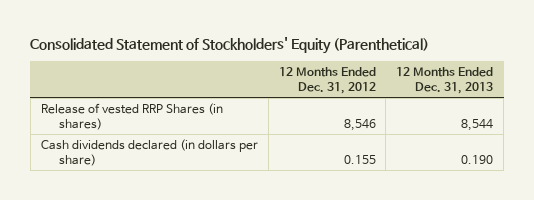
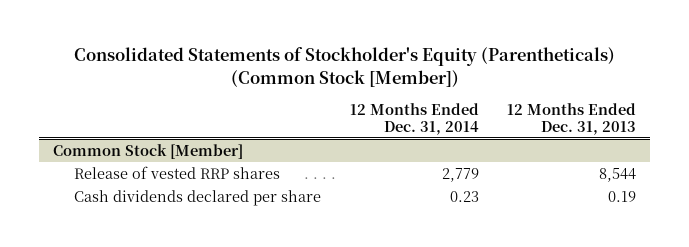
- Consolidated Statement of Stockholders' Equity (Parenthetical)
+ Consolidated Statements of Stockholder's Equity (Parentheticals) (Common Stock [Member])
- | 12 Months Ended Dec. 31, 2012 | 12 Months Ended Dec. 31, 2013
+ | 12 Months Ended Dec. 31, 2014 | 12 Months Ended Dec. 31, 2013
- Release of vested RRP Shares (in shares) | 8,546 | 8,544
- Cash dividends declared (in dollars per share) | 0.155 | 0.190
+ Common Stock [Member]
+ Release of vested RRP shares | 2,779 | 8,544
+ Cash dividends declared per share | 0.23 | 0.19

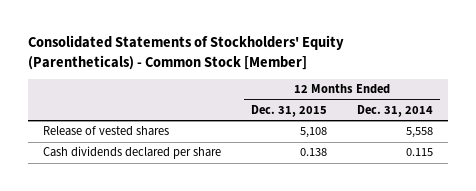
- Consolidated Statements of Stockholder's Equity (Parentheticals) (Common Stock [Member])
+ Consolidated Statements of Stockholders' Equity (Parentheticals) - Common Stock [Member]
- | 12 Months Ended Dec. 31, 2014 | 12 Months Ended Dec. 31, 2013
+ | 12 Months Ended Dec. 31, 2015 | 12 Months Ended Dec. 31, 2014
- Common Stock [Member]
- Release of vested RRP shares | 2,779 | 8,544
- Cash dividends declared per share | 0.23 | 0.19
+ Release of vested shares | 5,108 | 5,558
+ Cash dividends declared per share | 0.138 | 0.115

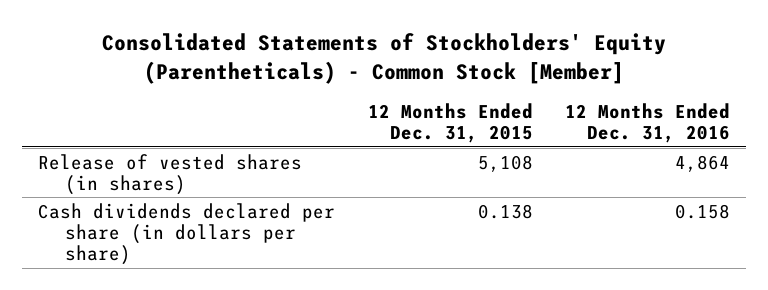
- | 12 Months Ended Dec. 31, 2015 | 12 Months Ended Dec. 31, 2014
+ | 12 Months Ended Dec. 31, 2015 | 12 Months Ended Dec. 31, 2016
- Release of vested shares | 5,108 | 5,558
- Cash dividends declared per share | 0.138 | 0.115
+ Release of vested shares (in shares) | 5,108 | 4,864
+ Cash dividends declared per share (in dollars per share) | 0.138 | 0.158

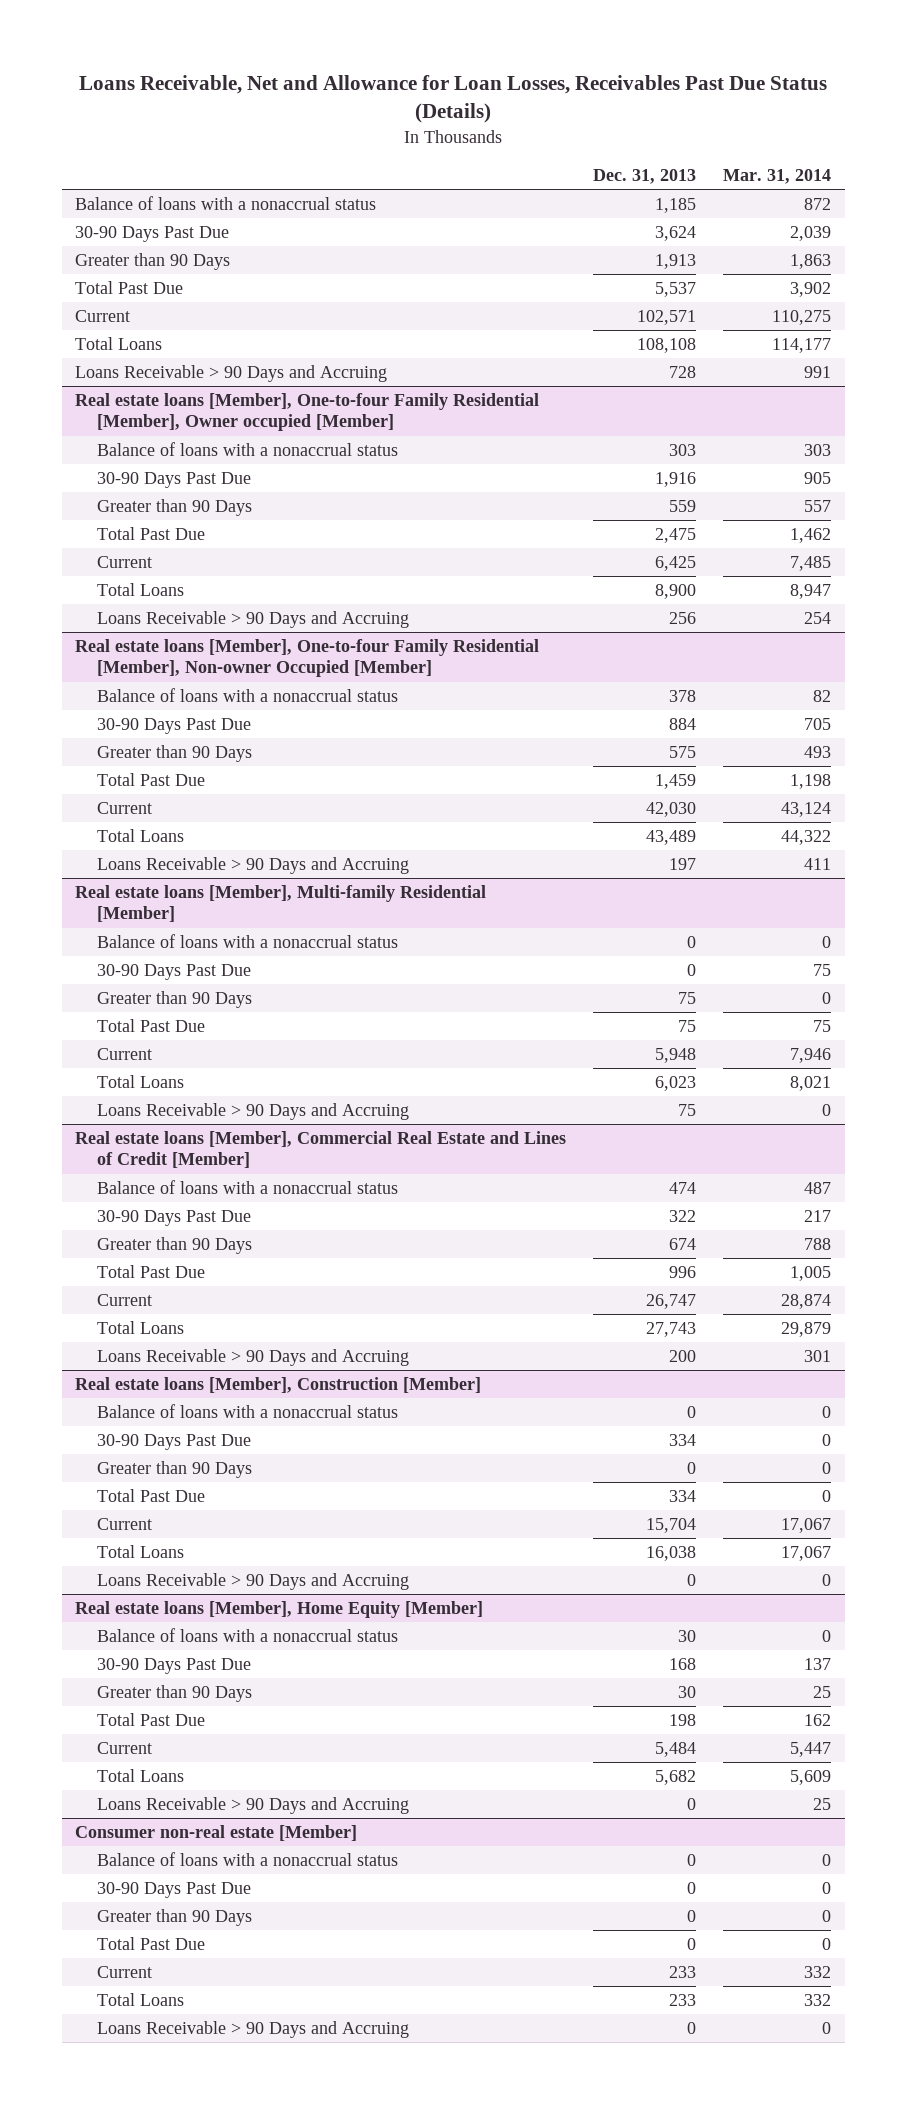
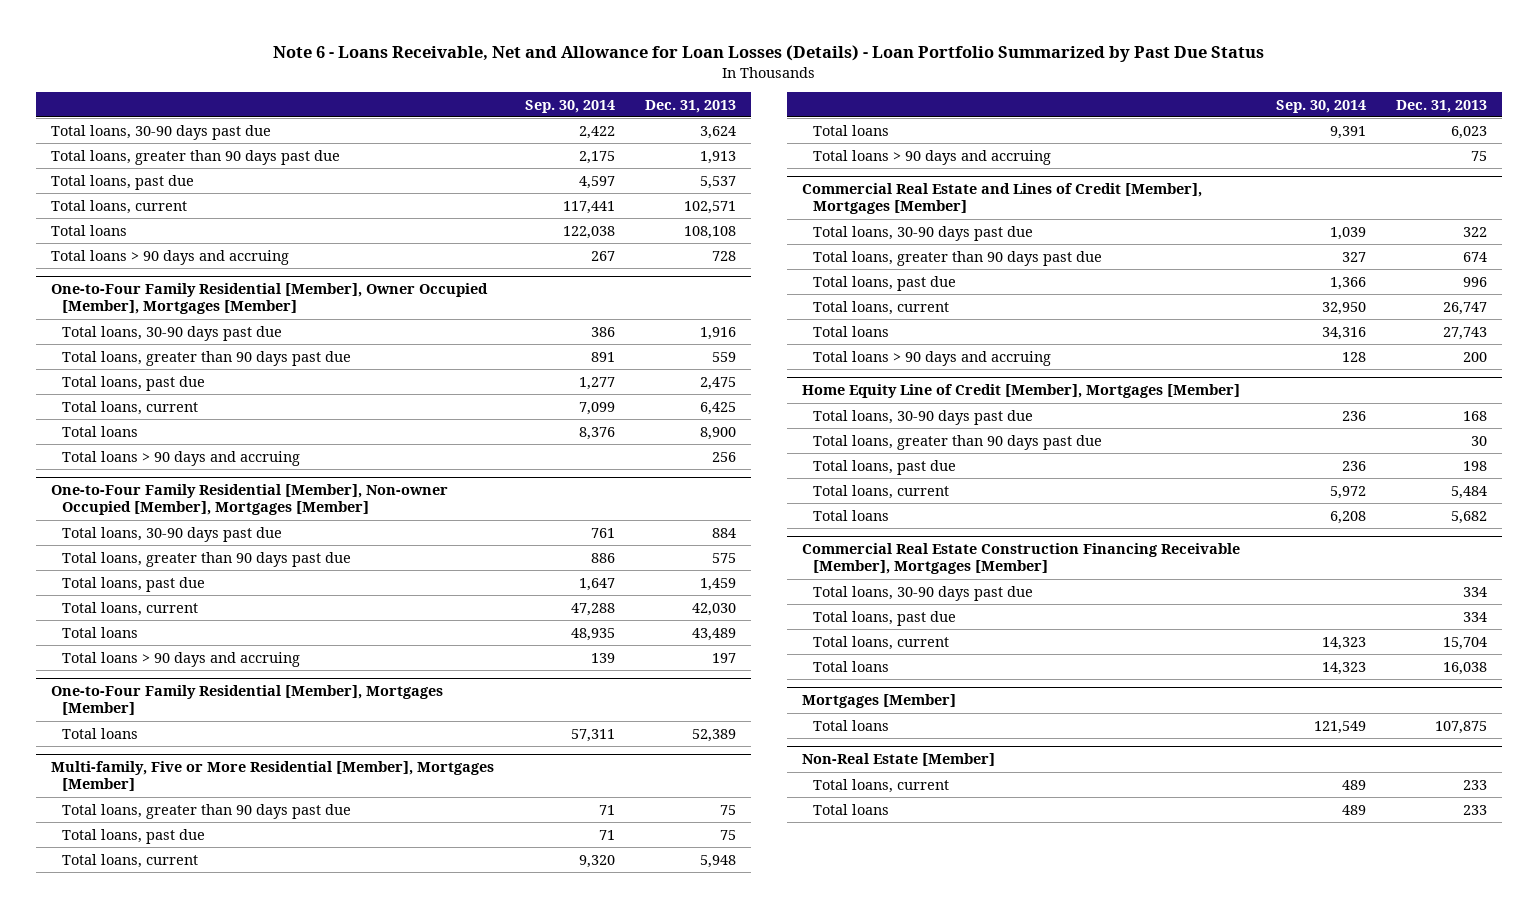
- Loans Receivable, Net and Allowance for Loan Losses, Receivables Past Due Status (Details)
+ Note 6 - Loans Receivable, Net and Allowance for Loan Losses (Details) - Loan Portfolio Summarized by Past Due Status
- | Dec. 31, 2013 | Mar. 31, 2014
+ | Sep. 30, 2014 | Dec. 31, 2013
- Balance of loans with a nonaccrual status | 1,185 | 872
- 30-90 Days Past Due | 3,624 | 2,039
- Greater than 90 Days | 1,913 | 1,863
- Total Past Due | 5,537 | 3,902
- Current | 102,571 | 110,275
- Total Loans | 108,108 | 114,177
- Loans Receivable > 90 Days and Accruing | 728 | 991
- Real estate loans [Member], One-to-four Family Residential [Member], Owner occupied [Member]
- Balance of loans with a nonaccrual status | 303 | 303
- 30-90 Days Past Due | 1,916 | 905
- Greater than 90 Days | 559 | 557
- Total Past Due | 2,475 | 1,462
- Current | 6,425 | 7,485
- Total Loans | 8,900 | 8,947
- Loans Receivable > 90 Days and Accruing | 256 | 254
- Real estate loans [Member], One-to-four Family Residential [Member], Non-owner Occupied [Member]
- Balance of loans with a nonaccrual status | 378 | 82
- 30-90 Days Past Due | 884 | 705
- Greater than 90 Days | 575 | 493
- Total Past Due | 1,459 | 1,198
- Current | 42,030 | 43,124
- Total Loans | 43,489 | 44,322
- Loans Receivable > 90 Days and Accruing | 197 | 411
- Real estate loans [Member], Multi-family Residential [Member]
- Balance of loans with a nonaccrual status | 0 | 0
- 30-90 Days Past Due | 0 | 75
- Greater than 90 Days | 75 | 0
- Total Past Due | 75 | 75
- Current | 5,948 | 7,946
- Total Loans | 6,023 | 8,021
- Loans Receivable > 90 Days and Accruing | 75 | 0
- Real estate loans [Member], Commercial Real Estate and Lines of Credit [Member]
- Balance of loans with a nonaccrual status | 474 | 487
- 30-90 Days Past Due | 322 | 217
- Greater than 90 Days | 674 | 788
- Total Past Due | 996 | 1,005
- Current | 26,747 | 28,874
- Total Loans | 27,743 | 29,879
- Loans Receivable > 90 Days and Accruing | 200 | 301
- Real estate loans [Member], Construction [Member]
- Balance of loans with a nonaccrual status | 0 | 0
- 30-90 Days Past Due | 334 | 0
- Greater than 90 Days | 0 | 0
- Total Past Due | 334 | 0
- Current | 15,704 | 17,067
- Total Loans | 16,038 | 17,067
- Loans Receivable > 90 Days and Accruing | 0 | 0
- Real estate loans [Member], Home Equity [Member]
- Balance of loans with a nonaccrual status | 30 | 0
- 30-90 Days Past Due | 168 | 137
- Greater than 90 Days | 30 | 25
- Total Past Due | 198 | 162
- Current | 5,484 | 5,447
- Total Loans | 5,682 | 5,609
- Loans Receivable > 90 Days and Accruing | 0 | 25
- Consumer non-real estate [Member]
- Balance of loans with a nonaccrual status | 0 | 0
- 30-90 Days Past Due | 0 | 0
- Greater than 90 Days | 0 | 0
- Total Past Due | 0 | 0
- Current | 233 | 332
- Total Loans | 233 | 332
- Loans Receivable > 90 Days and Accruing | 0 | 0
+ Total loans, 30-90 days past due | 2,422 | 3,624
+ Total loans, greater than 90 days past due | 2,175 | 1,913
+ Total loans, past due | 4,597 | 5,537
+ Total loans, current | 117,441 | 102,571
+ Total loans | 122,038 | 108,108
+ Total loans > 90 days and accruing | 267 | 728
+ One-to-Four Family Residential [Member], Owner Occupied [Member], Mortgages [Member]
+ Total loans, 30-90 days past due | 386 | 1,916
+ Total loans, greater than 90 days past due | 891 | 559
+ Total loans, past due | 1,277 | 2,475
+ Total loans, current | 7,099 | 6,425
+ Total loans | 8,376 | 8,900
+ Total loans > 90 days and accruing | | 256
+ One-to-Four Family Residential [Member], Non-owner Occupied [Member], Mortgages [Member]
+ Total loans, 30-90 days past due | 761 | 884
+ Total loans, greater than 90 days past due | 886 | 575
+ Total loans, past due | 1,647 | 1,459
+ Total loans, current | 47,288 | 42,030
+ Total loans | 48,935 | 43,489
+ Total loans > 90 days and accruing | 139 | 197
+ One-to-Four Family Residential [Member], Mortgages [Member]
+ Total loans | 57,311 | 52,389
+ Multi-family, Five or More Residential [Member], Mortgages [Member]
+ Total loans, greater than 90 days past due | 71 | 75
+ Total loans, past due | 71 | 75
+ Total loans, current | 9,320 | 5,948
+ Total loans | 9,391 | 6,023
+ Total loans > 90 days and accruing | | 75
+ Commercial Real Estate and Lines of Credit [Member], Mortgages [Member]
+ Total loans, 30-90 days past due | 1,039 | 322
+ Total loans, greater than 90 days past due | 327 | 674
+ Total loans, past due | 1,366 | 996
+ Total loans, current | 32,950 | 26,747
+ Total loans | 34,316 | 27,743
+ Total loans > 90 days and accruing | 128 | 200
+ Home Equity Line of Credit [Member], Mortgages [Member]
+ Total loans, 30-90 days past due | 236 | 168
+ Total loans, greater than 90 days past due | | 30
+ Total loans, past due | 236 | 198
+ Total loans, current | 5,972 | 5,484
+ Total loans | 6,208 | 5,682
+ Commercial Real Estate Construction Financing Receivable [Member], Mortgages [Member]
+ Total loans, 30-90 days past due | | 334
+ Total loans, past due | | 334
+ Total loans, current | 14,323 | 15,704
+ Total loans | 14,323 | 16,038
+ Mortgages [Member]
+ Total loans | 121,549 | 107,875
+ Non-Real Estate [Member]
+ Total loans, current | 489 | 233
+ Total loans | 489 | 233

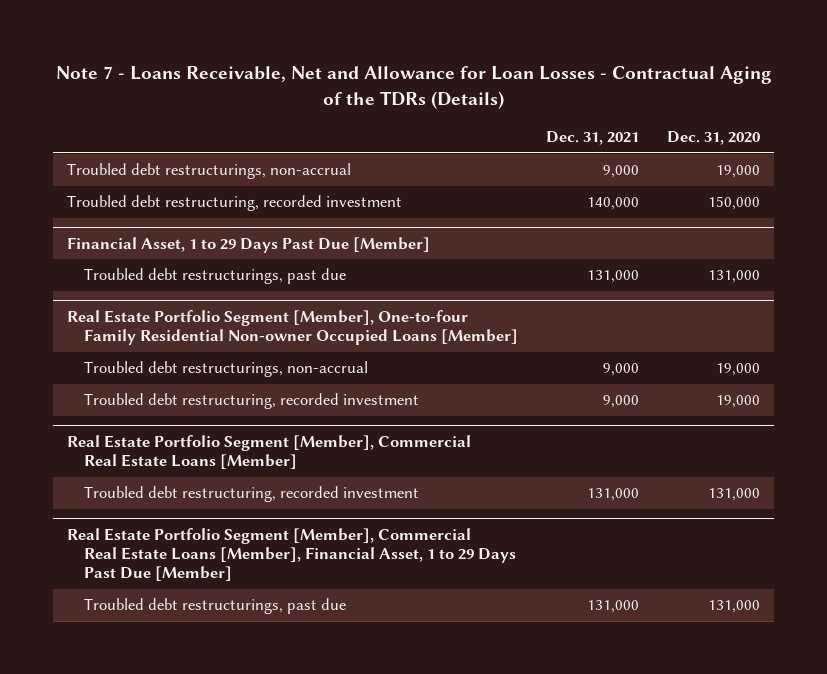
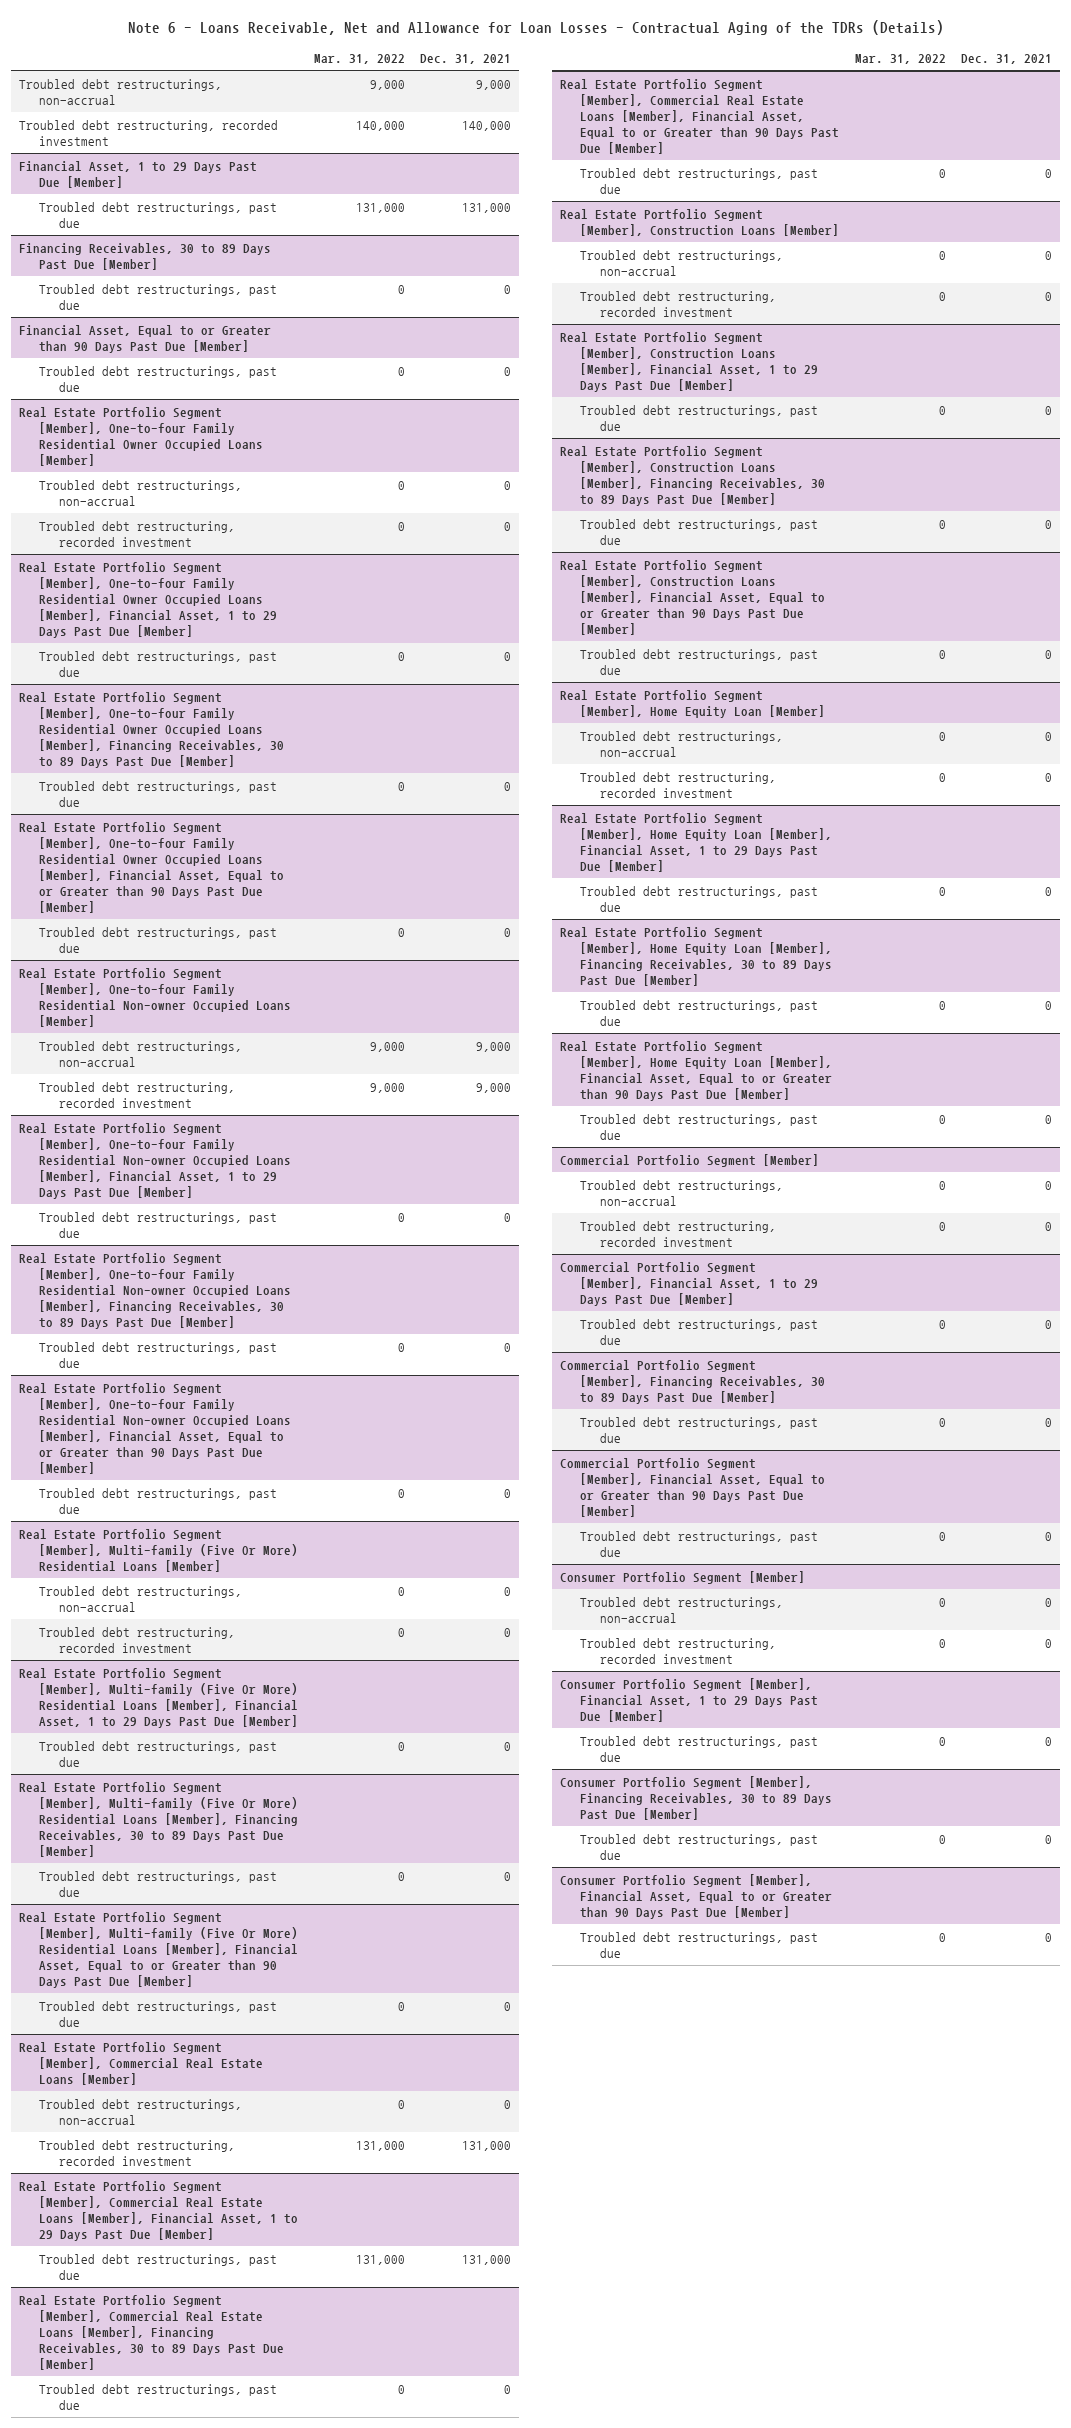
- Note 7 - Loans Receivable, Net and Allowance for Loan Losses - Contractual Aging of the TDRs (Details)
+ Note 6 - Loans Receivable, Net and Allowance for Loan Losses - Contractual Aging of the TDRs (Details)
- | Dec. 31, 2021 | Dec. 31, 2020
+ | Mar. 31, 2022 | Dec. 31, 2021
+ Financing Receivables, 30 to 89 Days Past Due [Member]
+ Troubled debt restructurings, past due | 0 | 0
+ Financial Asset, Equal to or Greater than 90 Days Past Due [Member]
+ Troubled debt restructurings, past due | 0 | 0
+ Real Estate Portfolio Segment [Member], One-to-four Family Residential Owner Occupied Loans [Member]
+ Troubled debt restructurings, non-accrual | 0 | 0
+ Troubled debt restructuring, recorded investment | 0 | 0
+ Real Estate Portfolio Segment [Member], One-to-four Family Residential Owner Occupied Loans [Member], Financial Asset, 1 to 29 Days Past Due [Member]
+ Troubled debt restructurings, past due | 0 | 0
+ Real Estate Portfolio Segment [Member], One-to-four Family Residential Owner Occupied Loans [Member], Financing Receivables, 30 to 89 Days Past Due [Member]
+ Troubled debt restructurings, past due | 0 | 0
+ Real Estate Portfolio Segment [Member], One-to-four Family Residential Owner Occupied Loans [Member], Financial Asset, Equal to or Greater than 90 Days Past Due [Member]
+ Troubled debt restructurings, past due | 0 | 0
+ Real Estate Portfolio Segment [Member], One-to-four Family Residential Non-owner Occupied Loans [Member], Financial Asset, 1 to 29 Days Past Due [Member]
+ Troubled debt restructurings, past due | 0 | 0
+ Real Estate Portfolio Segment [Member], One-to-four Family Residential Non-owner Occupied Loans [Member], Financing Receivables, 30 to 89 Days Past Due [Member]
+ Troubled debt restructurings, past due | 0 | 0
+ Real Estate Portfolio Segment [Member], One-to-four Family Residential Non-owner Occupied Loans [Member], Financial Asset, Equal to or Greater than 90 Days Past Due [Member]
+ Troubled debt restructurings, past due | 0 | 0
+ Real Estate Portfolio Segment [Member], Multi-family (Five Or More) Residential Loans [Member]
+ Troubled debt restructurings, non-accrual | 0 | 0
+ Troubled debt restructuring, recorded investment | 0 | 0
+ Real Estate Portfolio Segment [Member], Multi-family (Five Or More) Residential Loans [Member], Financial Asset, 1 to 29 Days Past Due [Member]
+ Troubled debt restructurings, past due | 0 | 0
+ Real Estate Portfolio Segment [Member], Multi-family (Five Or More) Residential Loans [Member], Financing Receivables, 30 to 89 Days Past Due [Member]
+ Troubled debt restructurings, past due | 0 | 0
+ Real Estate Portfolio Segment [Member], Multi-family (Five Or More) Residential Loans [Member], Financial Asset, Equal to or Greater than 90 Days Past Due [Member]
+ Troubled debt restructurings, past due | 0 | 0
@ Real Estate Portfolio Segment [Member], Commercial Real Estate Loans [Member]
+ Troubled debt restructurings, non-accrual | 0 | 0
+ Real Estate Portfolio Segment [Member], Commercial Real Estate Loans [Member], Financing Receivables, 30 to 89 Days Past Due [Member]
+ Troubled debt restructurings, past due | 0 | 0
+ Real Estate Portfolio Segment [Member], Commercial Real Estate Loans [Member], Financial Asset, Equal to or Greater than 90 Days Past Due [Member]
+ Troubled debt restructurings, past due | 0 | 0
+ Real Estate Portfolio Segment [Member], Construction Loans [Member]
+ Troubled debt restructurings, non-accrual | 0 | 0
+ Troubled debt restructuring, recorded investment | 0 | 0
+ Real Estate Portfolio Segment [Member], Construction Loans [Member], Financial Asset, 1 to 29 Days Past Due [Member]
+ Troubled debt restructurings, past due | 0 | 0
+ Real Estate Portfolio Segment [Member], Construction Loans [Member], Financing Receivables, 30 to 89 Days Past Due [Member]
+ Troubled debt restructurings, past due | 0 | 0
+ Real Estate Portfolio Segment [Member], Construction Loans [Member], Financial Asset, Equal to or Greater than 90 Days Past Due [Member]
+ Troubled debt restructurings, past due | 0 | 0
+ Real Estate Portfolio Segment [Member], Home Equity Loan [Member]
+ Troubled debt restructurings, non-accrual | 0 | 0
+ Troubled debt restructuring, recorded investment | 0 | 0
+ Real Estate Portfolio Segment [Member], Home Equity Loan [Member], Financial Asset, 1 to 29 Days Past Due [Member]
+ Troubled debt restructurings, past due | 0 | 0
+ Real Estate Portfolio Segment [Member], Home Equity Loan [Member], Financing Receivables, 30 to 89 Days Past Due [Member]
+ Troubled debt restructurings, past due | 0 | 0
+ Real Estate Portfolio Segment [Member], Home Equity Loan [Member], Financial Asset, Equal to or Greater than 90 Days Past Due [Member]
+ Troubled debt restructurings, past due | 0 | 0
+ Commercial Portfolio Segment [Member]
+ Troubled debt restructurings, non-accrual | 0 | 0
+ Troubled debt restructuring, recorded investment | 0 | 0
+ Commercial Portfolio Segment [Member], Financial Asset, 1 to 29 Days Past Due [Member]
+ Troubled debt restructurings, past due | 0 | 0
+ Commercial Portfolio Segment [Member], Financing Receivables, 30 to 89 Days Past Due [Member]
+ Troubled debt restructurings, past due | 0 | 0
+ Commercial Portfolio Segment [Member], Financial Asset, Equal to or Greater than 90 Days Past Due [Member]
+ Troubled debt restructurings, past due | 0 | 0
+ Consumer Portfolio Segment [Member]
+ Troubled debt restructurings, non-accrual | 0 | 0
+ Troubled debt restructuring, recorded investment | 0 | 0
+ Consumer Portfolio Segment [Member], Financial Asset, 1 to 29 Days Past Due [Member]
+ Troubled debt restructurings, past due | 0 | 0
+ Consumer Portfolio Segment [Member], Financing Receivables, 30 to 89 Days Past Due [Member]
+ Troubled debt restructurings, past due | 0 | 0
+ Consumer Portfolio Segment [Member], Financial Asset, Equal to or Greater than 90 Days Past Due [Member]
+ Troubled debt restructurings, past due | 0 | 0

